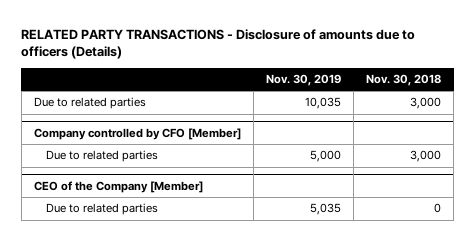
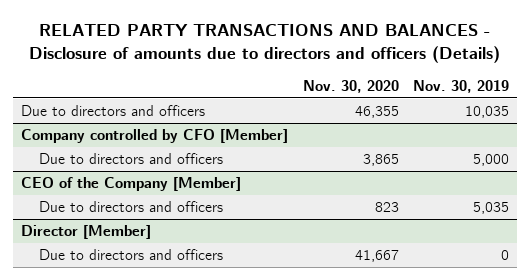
- RELATED PARTY TRANSACTIONS - Disclosure of amounts due to officers (Details)
+ RELATED PARTY TRANSACTIONS AND BALANCES - Disclosure of amounts due to directors and officers (Details)
- | Nov. 30, 2019 | Nov. 30, 2018
+ | Nov. 30, 2020 | Nov. 30, 2019
- Due to related parties | 10,035 | 3,000
+ Due to directors and officers | 46,355 | 10,035
@ Company controlled by CFO [Member]
- Due to related parties | 5,000 | 3,000
+ Due to directors and officers | 3,865 | 5,000
@ CEO of the Company [Member]
- Due to related parties | 5,035 | 0
+ Due to directors and officers | 823 | 5,035
+ Director [Member]
+ Due to directors and officers | 41,667 | 0

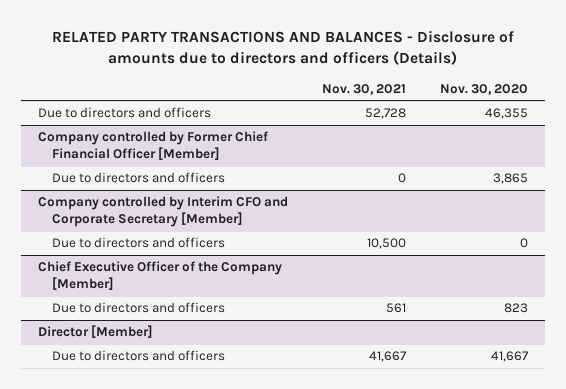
- | Nov. 30, 2020 | Nov. 30, 2019
+ | Nov. 30, 2021 | Nov. 30, 2020
- Company controlled by CFO [Member]
+ Company controlled by Former Chief Financial Officer [Member]
- CEO of the Company [Member]
+ Company controlled by Interim CFO and Corporate Secretary [Member]
+ Due to directors and officers | 10,500 | 0
+ Chief Executive Officer of the Company [Member]

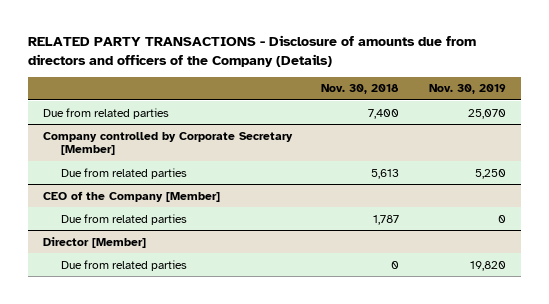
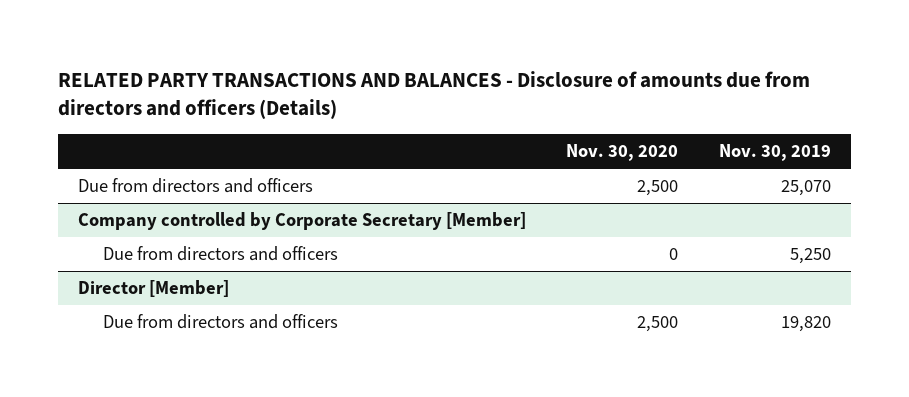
- RELATED PARTY TRANSACTIONS - Disclosure of amounts due from directors and officers of the Company (Details)
+ RELATED PARTY TRANSACTIONS AND BALANCES - Disclosure of amounts due from directors and officers (Details)
- | Nov. 30, 2018 | Nov. 30, 2019
+ | Nov. 30, 2020 | Nov. 30, 2019
- Due from related parties | 7,400 | 25,070
+ Due from directors and officers | 2,500 | 25,070
@ Company controlled by Corporate Secretary [Member]
- Due from related parties | 5,613 | 5,250
- CEO of the Company [Member]
- Due from related parties | 1,787 | 0
@ Company controlled by Corporate Secretary [Member]
+ Due from directors and officers | 0 | 5,250
@ Director [Member]
- Due from related parties | 0 | 19,820
+ Due from directors and officers | 2,500 | 19,820

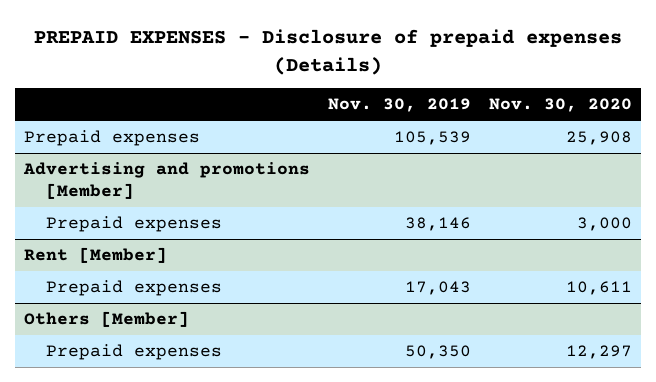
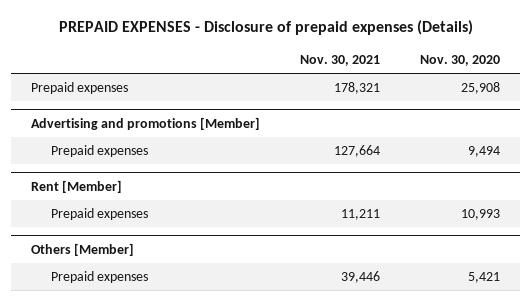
- | Nov. 30, 2019 | Nov. 30, 2020
+ | Nov. 30, 2021 | Nov. 30, 2020
@ Advertising and promotions [Member]
- Prepaid expenses | 38,146 | 3,000
+ Prepaid expenses | 127,664 | 9,494
@ Rent [Member]
- Prepaid expenses | 17,043 | 10,611
+ Prepaid expenses | 11,211 | 10,993
@ Others [Member]
- Prepaid expenses | 50,350 | 12,297
+ Prepaid expenses | 39,446 | 5,421

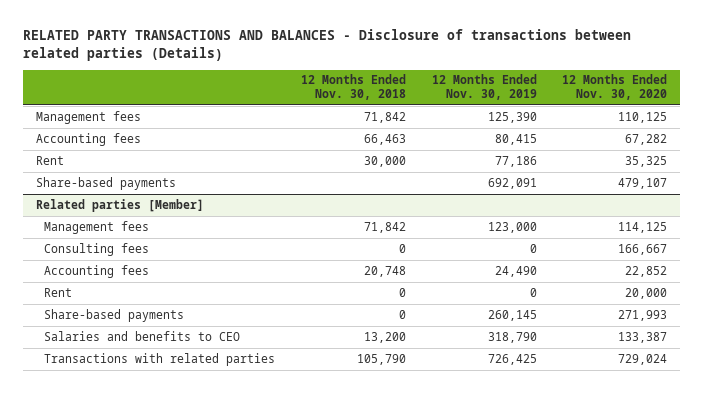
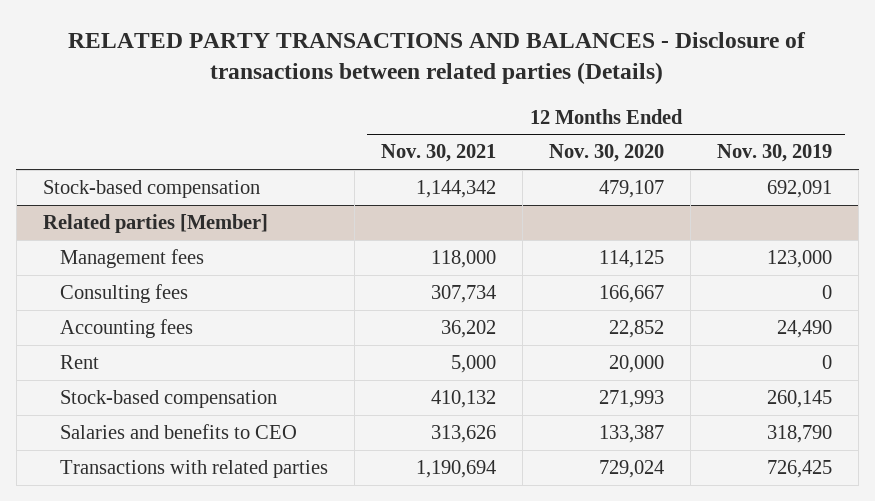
- | 12 Months Ended Nov. 30, 2018 | 12 Months Ended Nov. 30, 2019 | 12 Months Ended Nov. 30, 2020
+ | 12 Months Ended Nov. 30, 2021 | 12 Months Ended Nov. 30, 2020 | 12 Months Ended Nov. 30, 2019
- Management fees | 71,842 | 125,390 | 110,125
- Accounting fees | 66,463 | 80,415 | 67,282
- Rent | 30,000 | 77,186 | 35,325
- Share-based payments | | 692,091 | 479,107
+ Stock-based compensation | 1,144,342 | 479,107 | 692,091
@ Related parties [Member]
- Share-based payments | 0 | 260,145 | 271,993
+ Stock-based compensation | 410,132 | 271,993 | 260,145

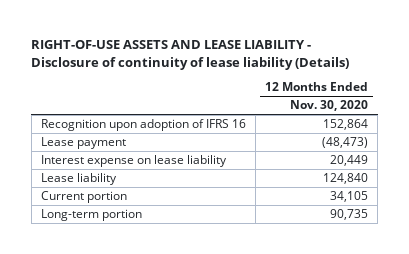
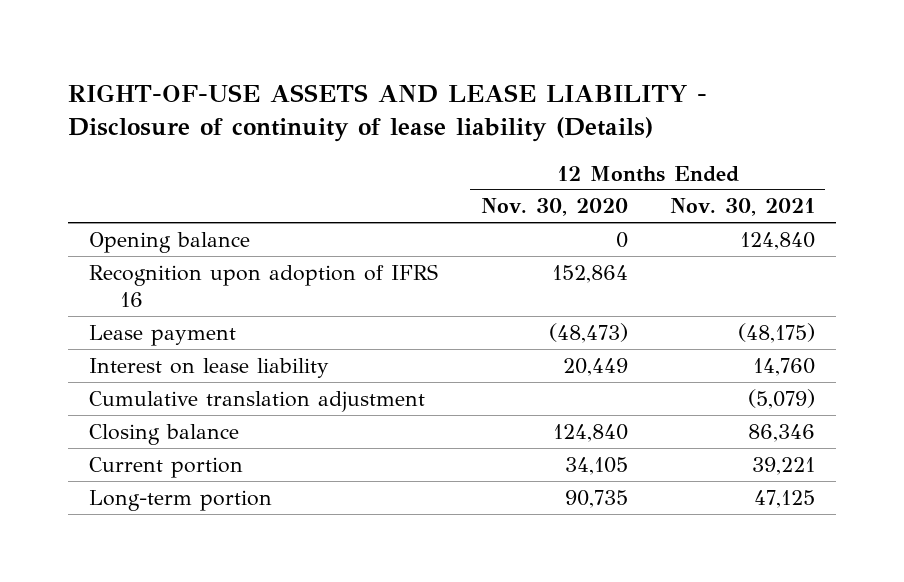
- | 12 Months Ended Nov. 30, 2020
+ | 12 Months Ended Nov. 30, 2020 | 12 Months Ended Nov. 30, 2021
+ Opening balance | 0 | 124,840
- Interest expense on lease liability | 20,449
- Lease liability | 124,840
+ Interest on lease liability | 20,449 | 14,760
+ Cumulative translation adjustment | | (5,079)
+ Closing balance | 124,840 | 86,346

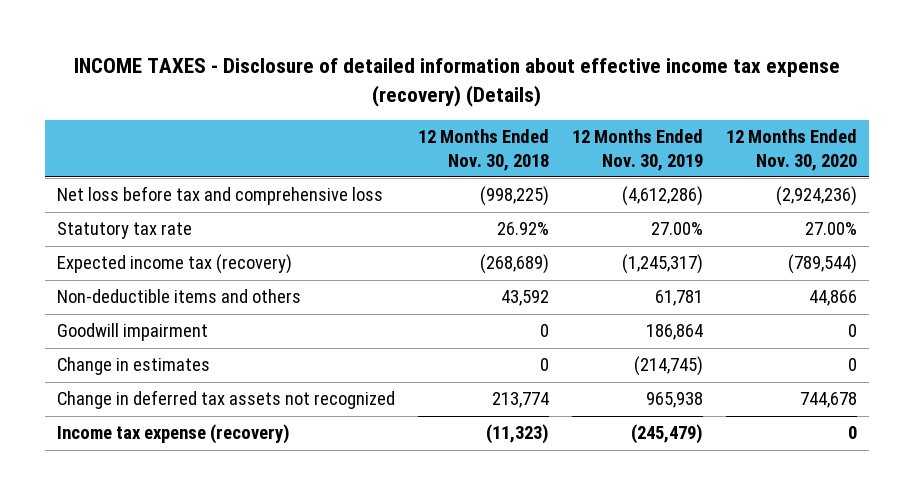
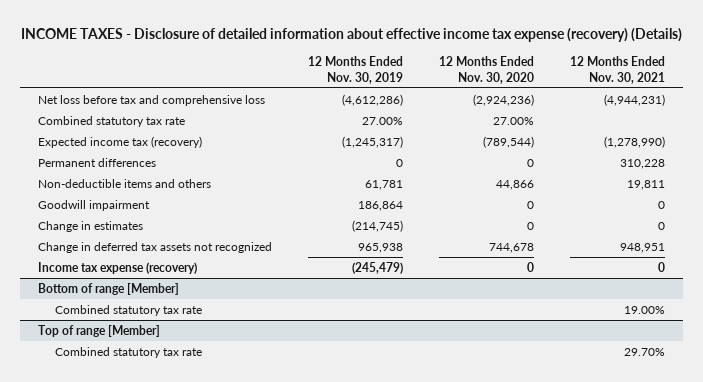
- | 12 Months Ended Nov. 30, 2018 | 12 Months Ended Nov. 30, 2019 | 12 Months Ended Nov. 30, 2020
+ | 12 Months Ended Nov. 30, 2019 | 12 Months Ended Nov. 30, 2020 | 12 Months Ended Nov. 30, 2021
- Statutory tax rate | 26.92% | 27.00% | 27.00%
+ Combined statutory tax rate | 27.00% | 27.00% |
+ Permanent differences | 0 | 0 | 310,228
+ Bottom of range [Member]
+ Combined statutory tax rate | | | 19.00%
+ Top of range [Member]
+ Combined statutory tax rate | | | 29.70%

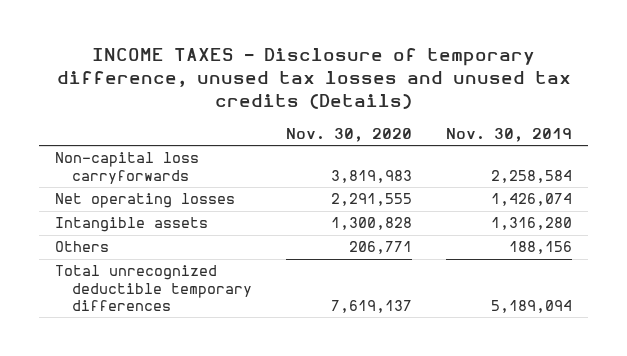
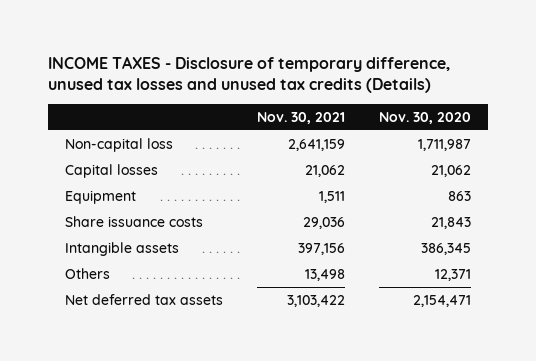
- | Nov. 30, 2020 | Nov. 30, 2019
+ | Nov. 30, 2021 | Nov. 30, 2020
- Non-capital loss carryforwards | 3,819,983 | 2,258,584
- Net operating losses | 2,291,555 | 1,426,074
- Intangible assets | 1,300,828 | 1,316,280
- Others | 206,771 | 188,156
- Total unrecognized deductible temporary differences | 7,619,137 | 5,189,094
+ Non-capital loss | 2,641,159 | 1,711,987
+ Capital losses | 21,062 | 21,062
+ Equipment | 1,511 | 863
+ Share issuance costs | 29,036 | 21,843
+ Intangible assets | 397,156 | 386,345
+ Others | 13,498 | 12,371
+ Net deferred tax assets | 3,103,422 | 2,154,471

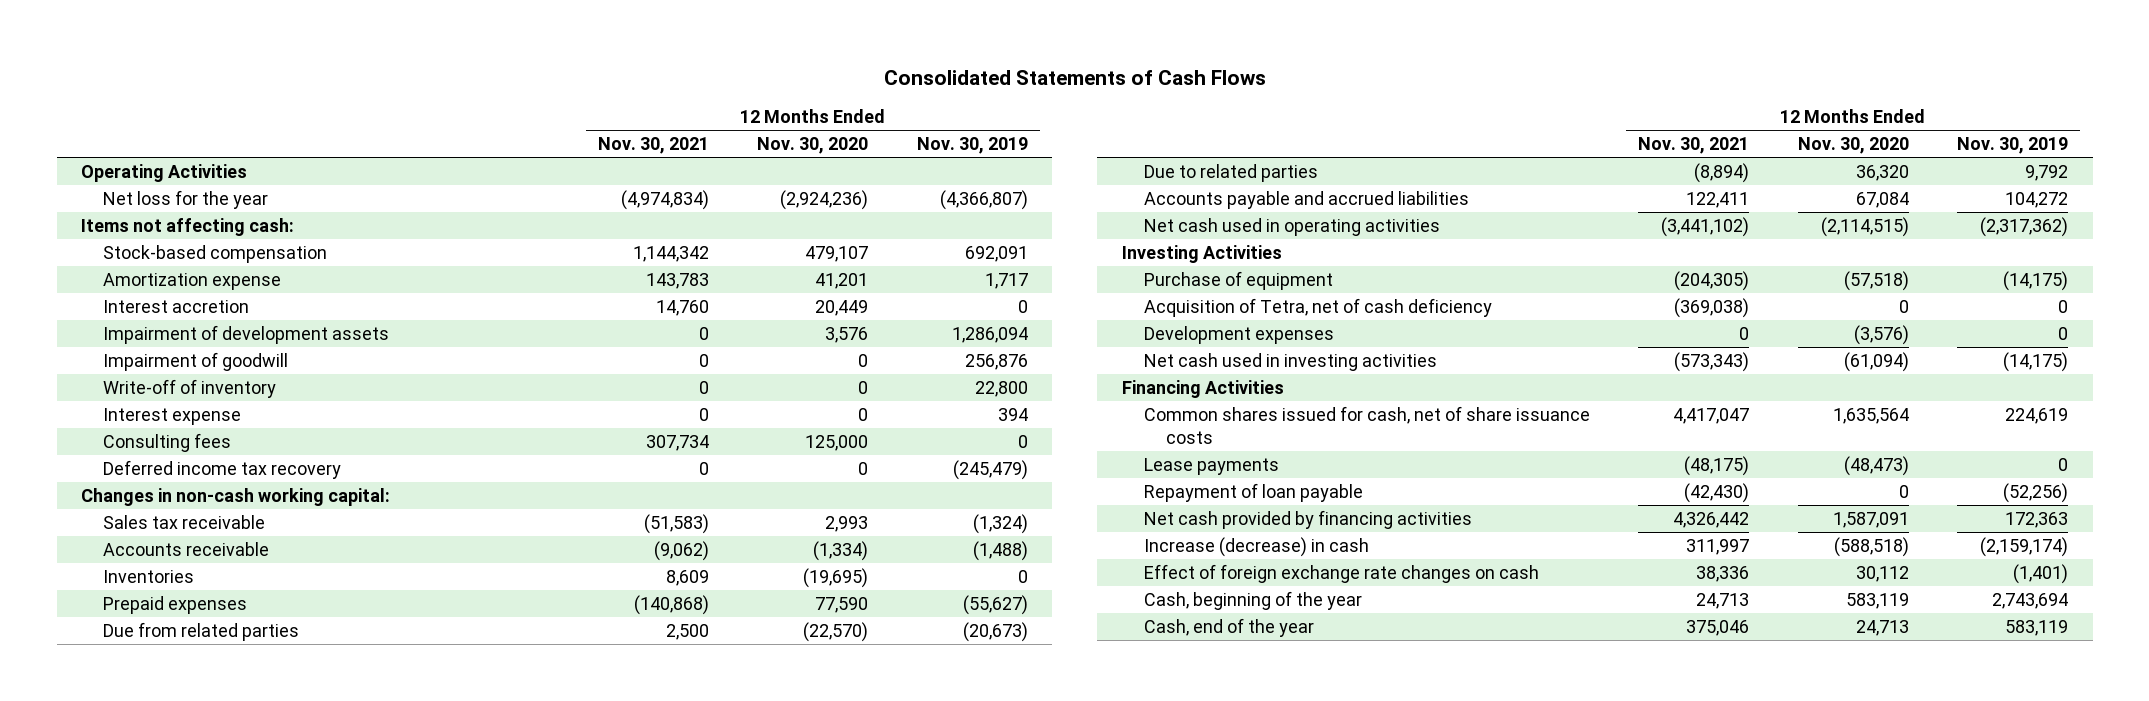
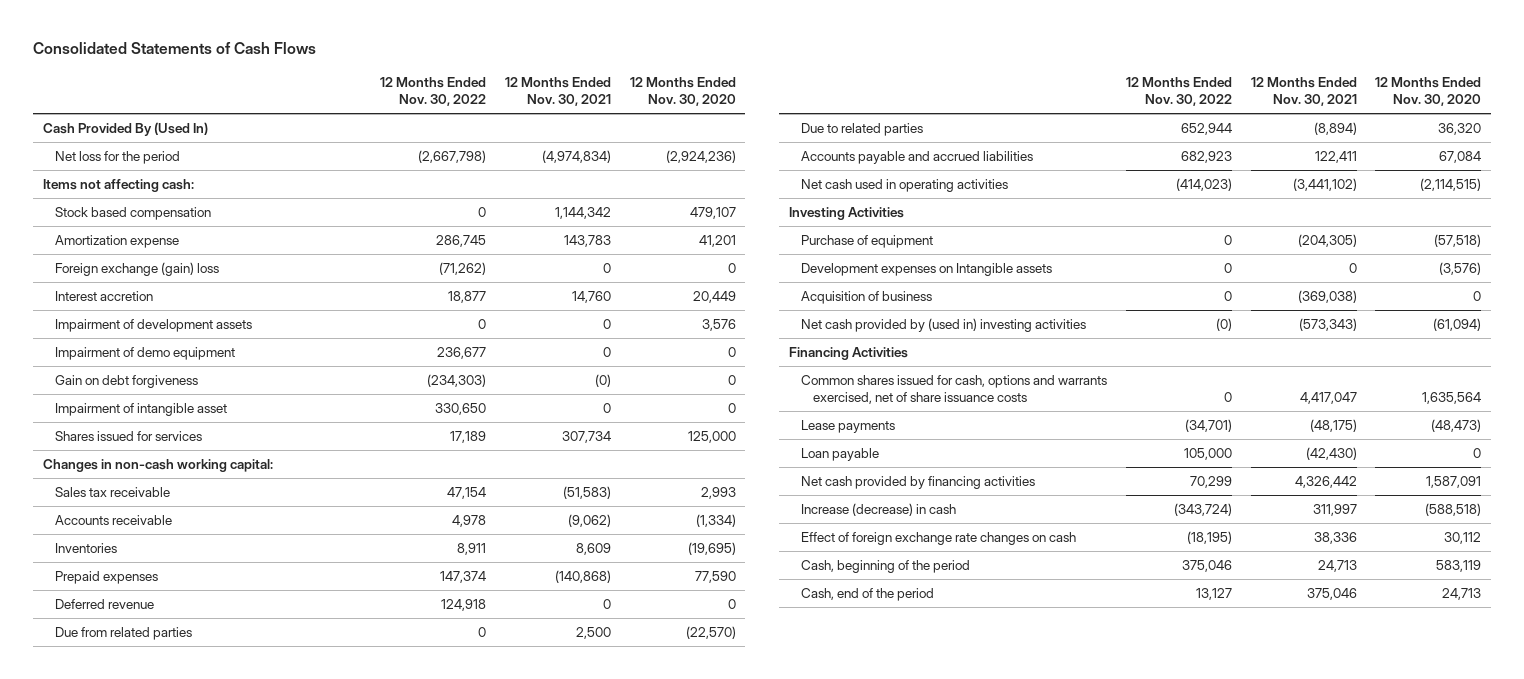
- | 12 Months Ended Nov. 30, 2021 | 12 Months Ended Nov. 30, 2020 | 12 Months Ended Nov. 30, 2019
+ | 12 Months Ended Nov. 30, 2022 | 12 Months Ended Nov. 30, 2021 | 12 Months Ended Nov. 30, 2020
- Operating Activities
- Net loss for the year | (4,974,834) | (2,924,236) | (4,366,807)
+ Cash Provided By (Used In)
+ Net loss for the period | (2,667,798) | (4,974,834) | (2,924,236)
- Stock-based compensation | 1,144,342 | 479,107 | 692,091
+ Stock based compensation | 0 | 1,144,342 | 479,107
+ Foreign exchange (gain) loss | (71,262) | 0 | 0
- Impairment of goodwill | 0 | 0 | 256,876
- Write-off of inventory | 0 | 0 | 22,800
- Interest expense | 0 | 0 | 394
- Consulting fees | 307,734 | 125,000 | 0
- Deferred income tax recovery | 0 | 0 | (245,479)
+ Impairment of demo equipment | 236,677 | 0 | 0
+ Gain on debt forgiveness | (234,303) | (0) | 0
+ Impairment of intangible asset | 330,650 | 0 | 0
+ Shares issued for services | 17,189 | 307,734 | 125,000
+ Deferred revenue | 124,918 | 0 | 0
- Acquisition of Tetra, net of cash deficiency | (369,038) | 0 | 0
- Development expenses | 0 | (3,576) | 0
- Net cash used in investing activities | (573,343) | (61,094) | (14,175)
+ Development expenses on Intangible assets | 0 | 0 | (3,576)
+ Acquisition of business | 0 | (369,038) | 0
+ Net cash provided by (used in) investing activities | (0) | (573,343) | (61,094)
- Common shares issued for cash, net of share issuance costs | 4,417,047 | 1,635,564 | 224,619
+ Common shares issued for cash, options and warrants exercised, net of share issuance costs | 0 | 4,417,047 | 1,635,564
- Repayment of loan payable | (42,430) | 0 | (52,256)
+ Loan payable | 105,000 | (42,430) | 0
- Cash, beginning of the year | 24,713 | 583,119 | 2,743,694
- Cash, end of the year | 375,046 | 24,713 | 583,119
+ Cash, beginning of the period | 375,046 | 24,713 | 583,119
+ Cash, end of the period | 13,127 | 375,046 | 24,713

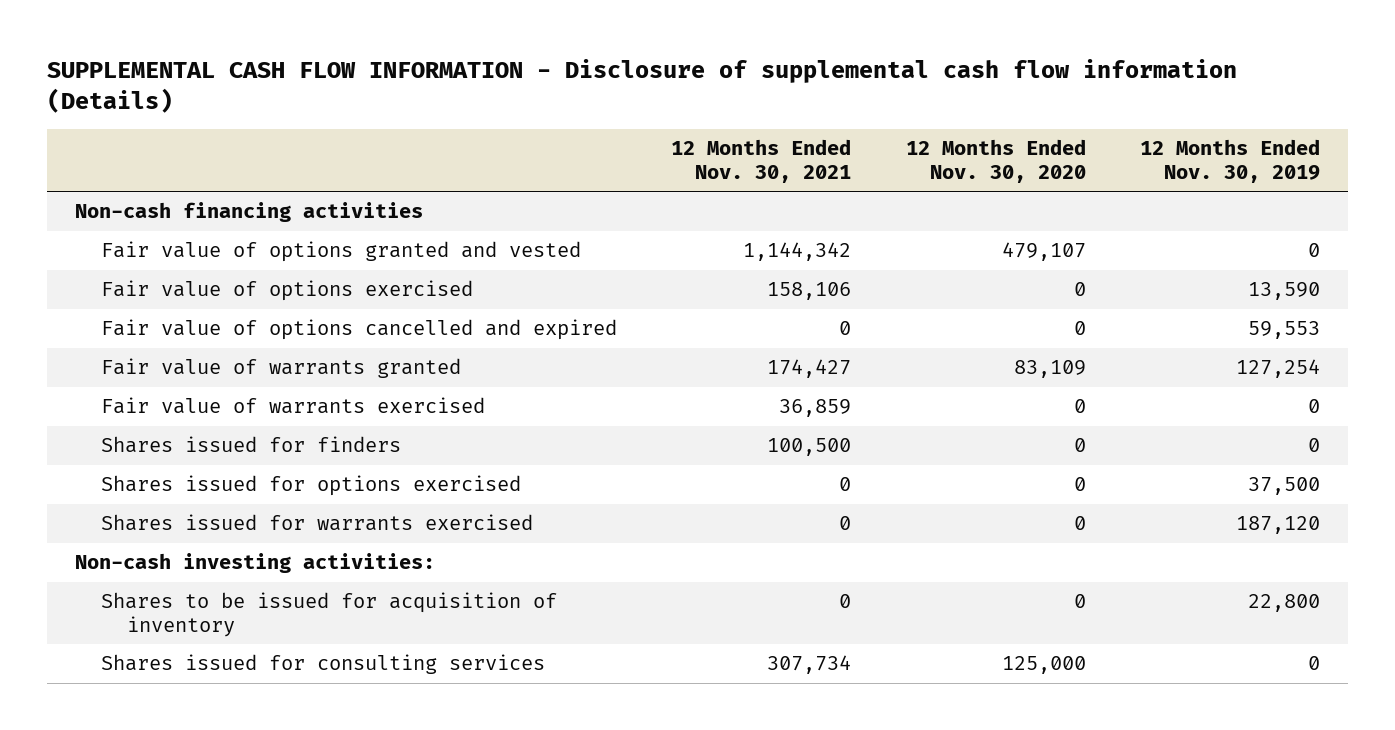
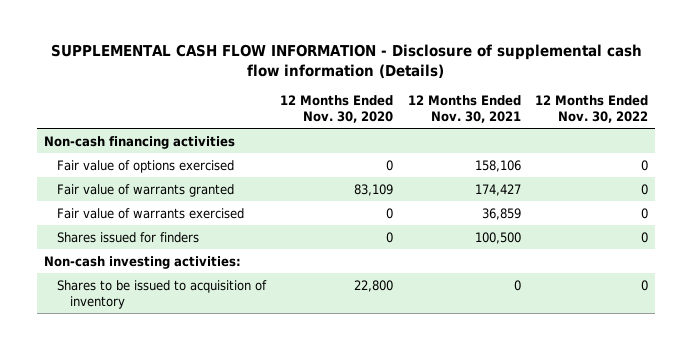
- | 12 Months Ended Nov. 30, 2021 | 12 Months Ended Nov. 30, 2020 | 12 Months Ended Nov. 30, 2019
+ | 12 Months Ended Nov. 30, 2020 | 12 Months Ended Nov. 30, 2021 | 12 Months Ended Nov. 30, 2022
- Fair value of options granted and vested | 1,144,342 | 479,107 | 0
- Fair value of options cancelled and expired | 0 | 0 | 59,553
- Shares issued for options exercised | 0 | 0 | 37,500
- Shares issued for warrants exercised | 0 | 0 | 187,120
- Shares to be issued for acquisition of inventory | 0 | 0 | 22,800
- Shares issued for consulting services | 307,734 | 125,000 | 0
+ Shares to be issued to acquisition of inventory | 22,800 | 0 | 0

